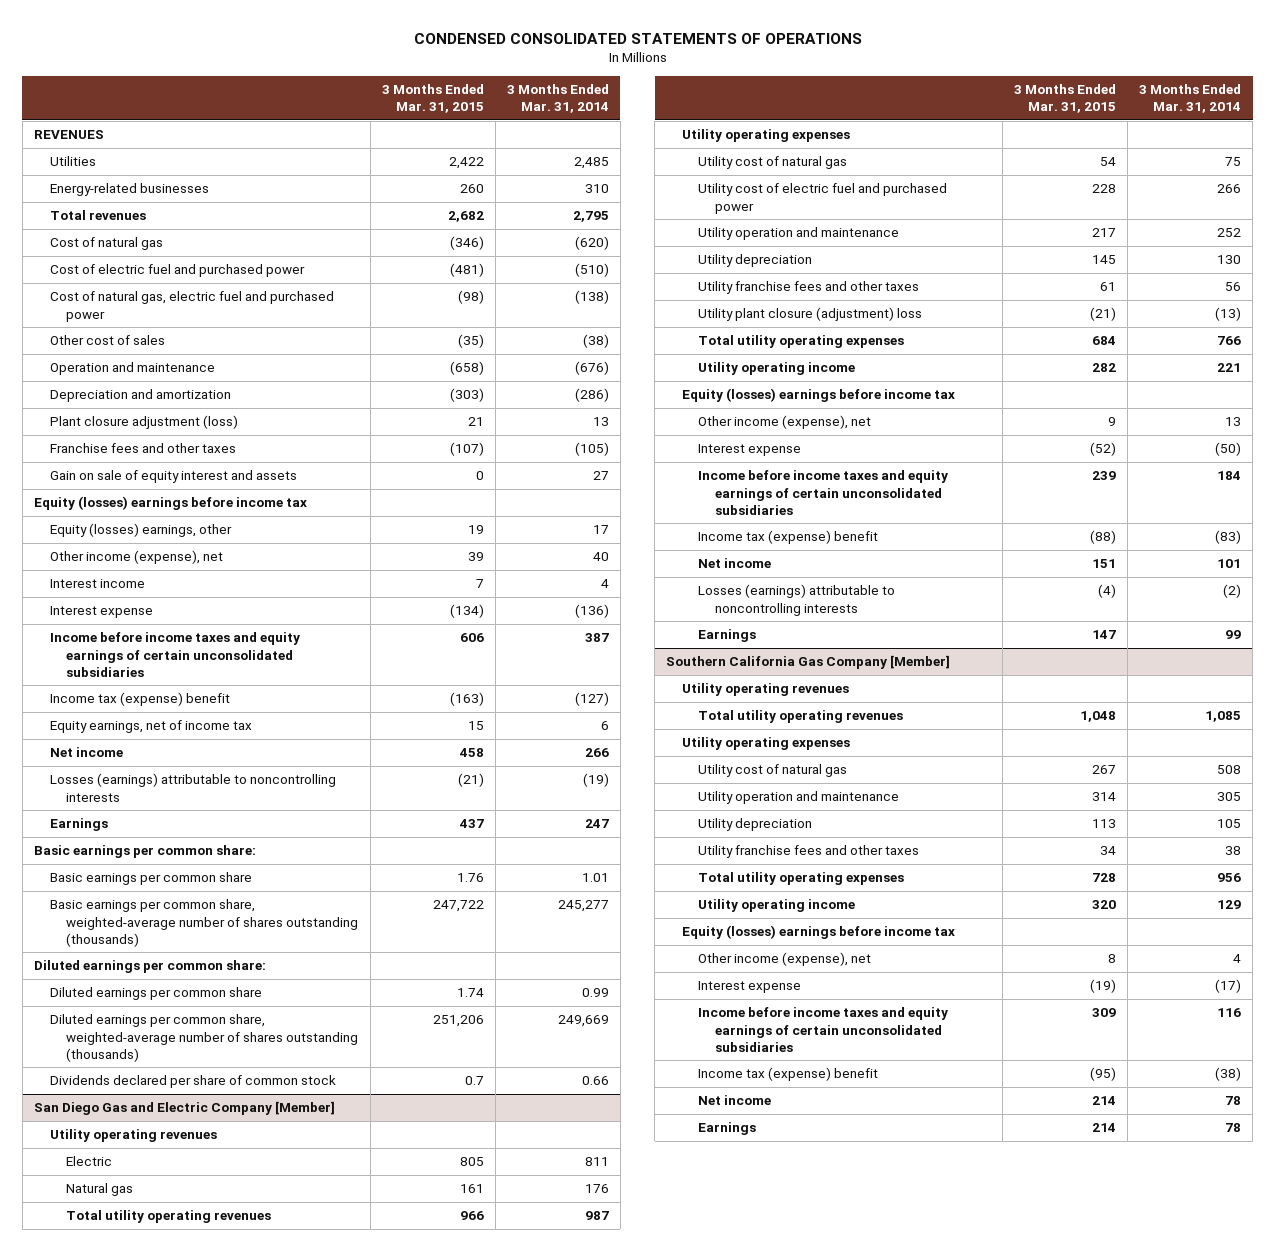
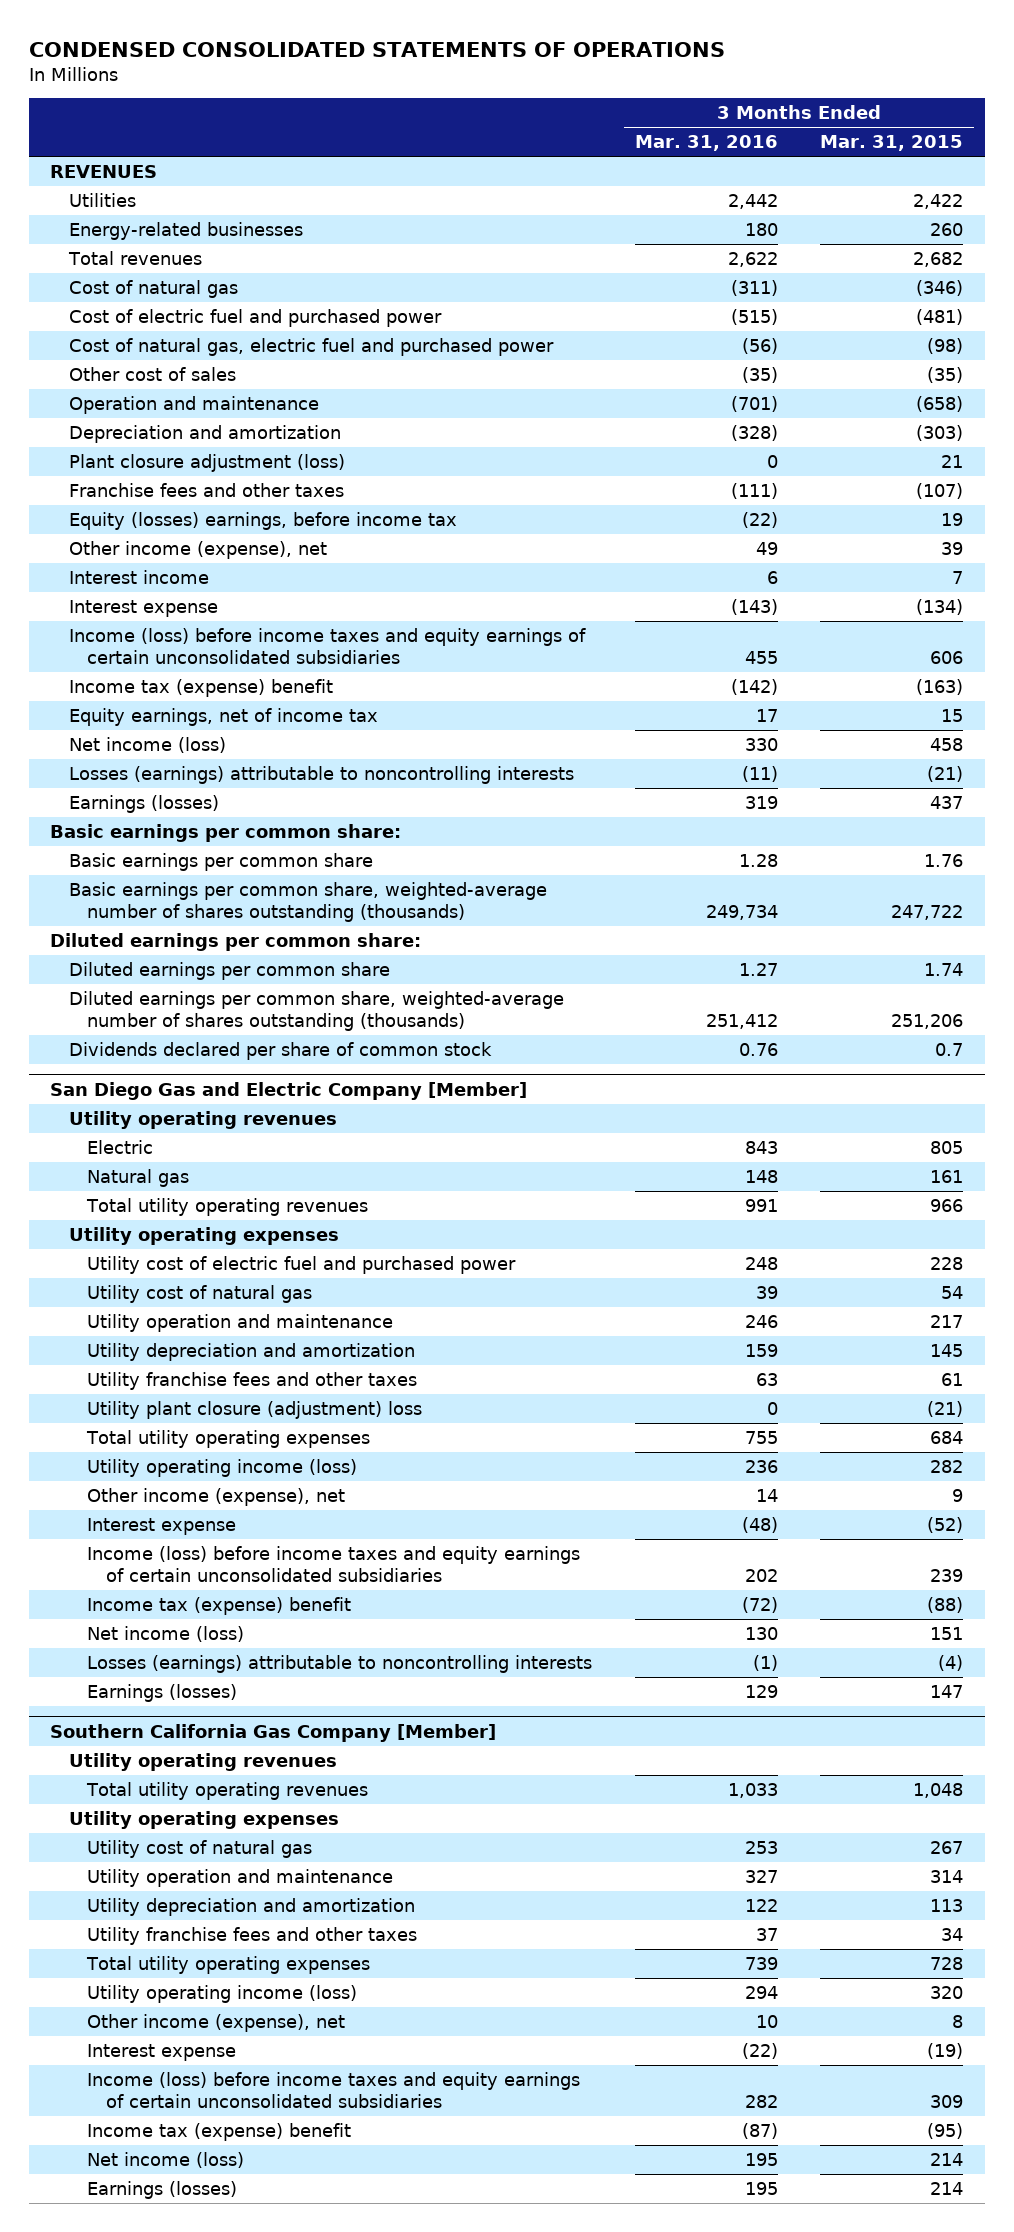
- | 3 Months Ended Mar. 31, 2015 | 3 Months Ended Mar. 31, 2014
+ | 3 Months Ended Mar. 31, 2016 | 3 Months Ended Mar. 31, 2015
- Gain on sale of equity interest and assets | 0 | 27
- Equity (losses) earnings before income tax
- Equity (losses) earnings, other | 19 | 17
+ Equity (losses) earnings, before income tax | (22) | 19
- Income before income taxes and equity earnings of certain unconsolidated subsidiaries | 606 | 387
+ Income (loss) before income taxes and equity earnings of certain unconsolidated subsidiaries | 455 | 606
- Net income | 458 | 266
+ Net income (loss) | 330 | 458
- Earnings | 437 | 247
+ Earnings (losses) | 319 | 437
@ San Diego Gas and Electric Company [Member]
moved down: Utility cost of natural gas | 39 | 54
- Utility depreciation | 145 | 130
+ Utility depreciation and amortization | 159 | 145
- Utility operating income | 282 | 221
- Equity (losses) earnings before income tax
+ Utility operating income (loss) | 236 | 282
- Income before income taxes and equity earnings of certain unconsolidated subsidiaries | 239 | 184
+ Income (loss) before income taxes and equity earnings of certain unconsolidated subsidiaries | 202 | 239
- Net income | 151 | 101
+ Net income (loss) | 130 | 151
- Earnings | 147 | 99
+ Earnings (losses) | 129 | 147
@ Southern California Gas Company [Member]
- Utility depreciation | 113 | 105
+ Utility depreciation and amortization | 122 | 113
- Utility operating income | 320 | 129
- Equity (losses) earnings before income tax
+ Utility operating income (loss) | 294 | 320
- Income before income taxes and equity earnings of certain unconsolidated subsidiaries | 309 | 116
+ Income (loss) before income taxes and equity earnings of certain unconsolidated subsidiaries | 282 | 309
- Net income | 214 | 78
- Earnings | 214 | 78
+ Net income (loss) | 195 | 214
+ Earnings (losses) | 195 | 214

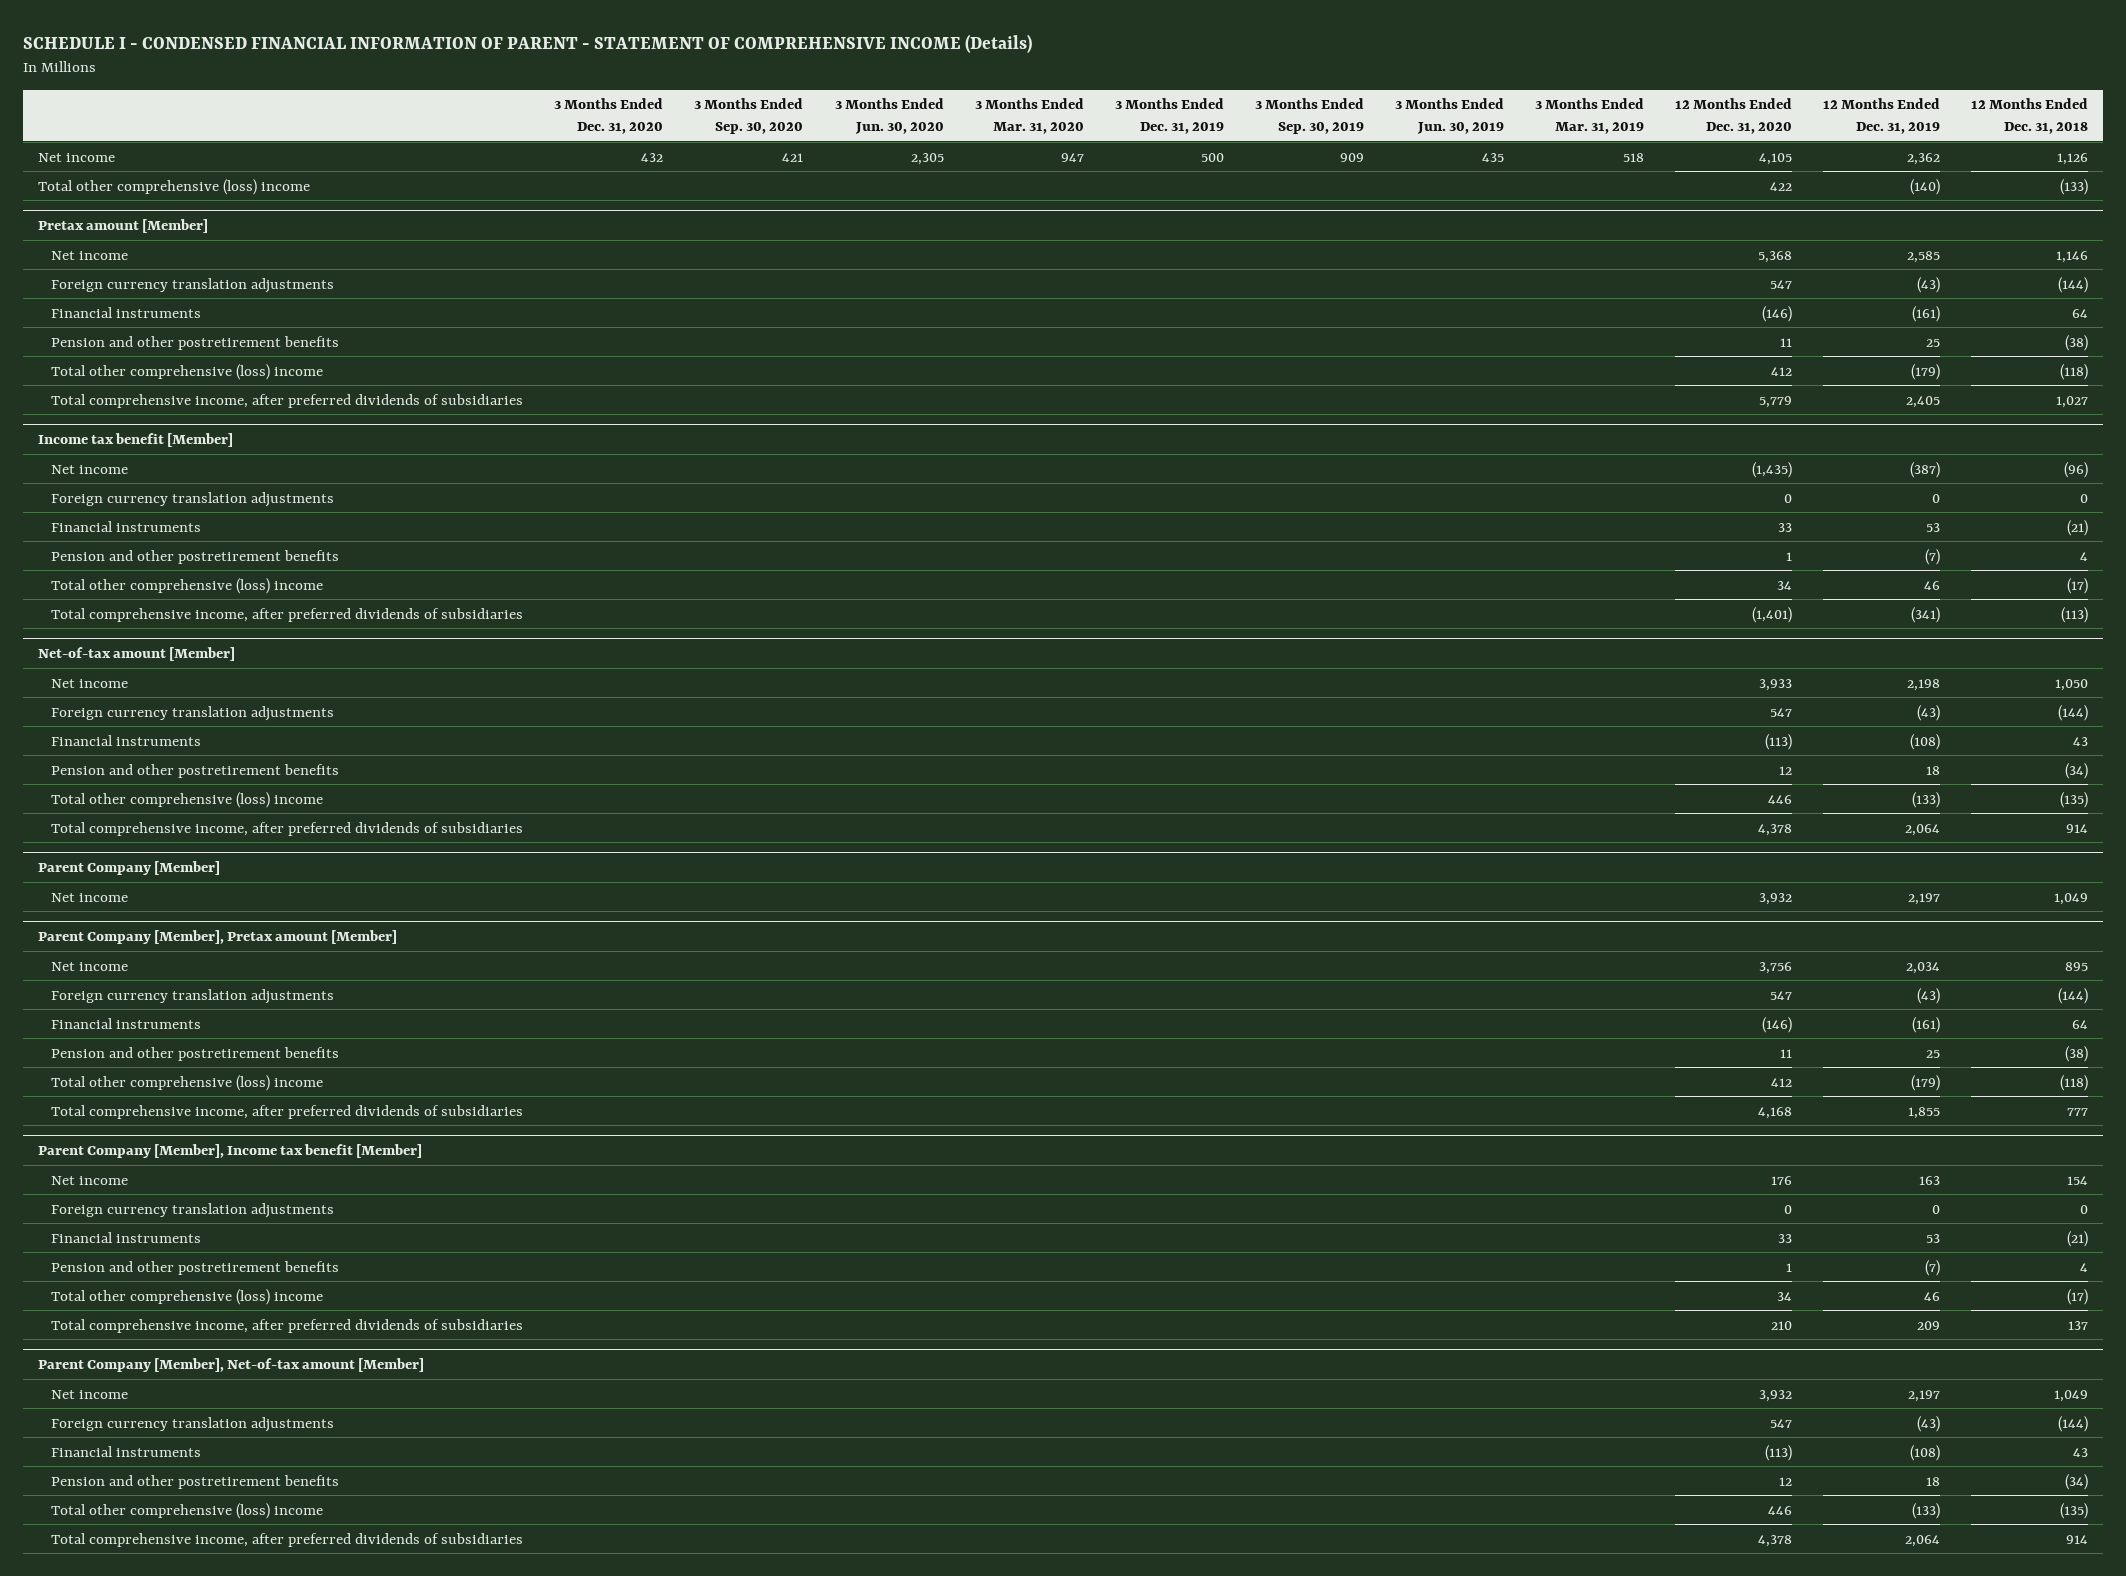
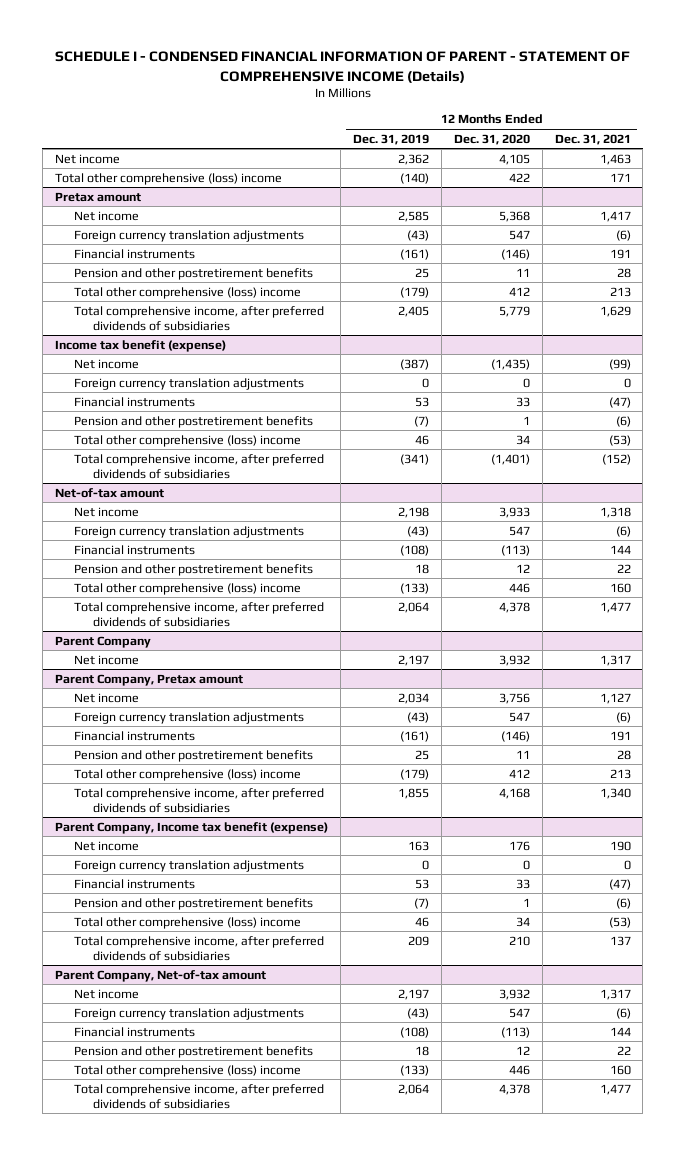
- | 3 Months Ended Dec. 31, 2020 | 3 Months Ended Sep. 30, 2020 | 3 Months Ended Jun. 30, 2020 | 3 Months Ended Mar. 31, 2020 | 3 Months Ended Dec. 31, 2019 | 3 Months Ended Sep. 30, 2019 | 3 Months Ended Jun. 30, 2019 | 3 Months Ended Mar. 31, 2019 | 12 Months Ended Dec. 31, 2020 | 12 Months Ended Dec. 31, 2019 | 12 Months Ended Dec. 31, 2018
+ | 12 Months Ended Dec. 31, 2019 | 12 Months Ended Dec. 31, 2020 | 12 Months Ended Dec. 31, 2021
- Pretax amount [Member]
+ Pretax amount
- Income tax benefit [Member]
+ Income tax benefit (expense)
- Net-of-tax amount [Member]
+ Net-of-tax amount
- Parent Company [Member]
+ Parent Company
- Parent Company [Member], Pretax amount [Member]
+ Parent Company, Pretax amount
- Parent Company [Member], Income tax benefit [Member]
+ Parent Company, Income tax benefit (expense)
- Parent Company [Member], Net-of-tax amount [Member]
+ Parent Company, Net-of-tax amount

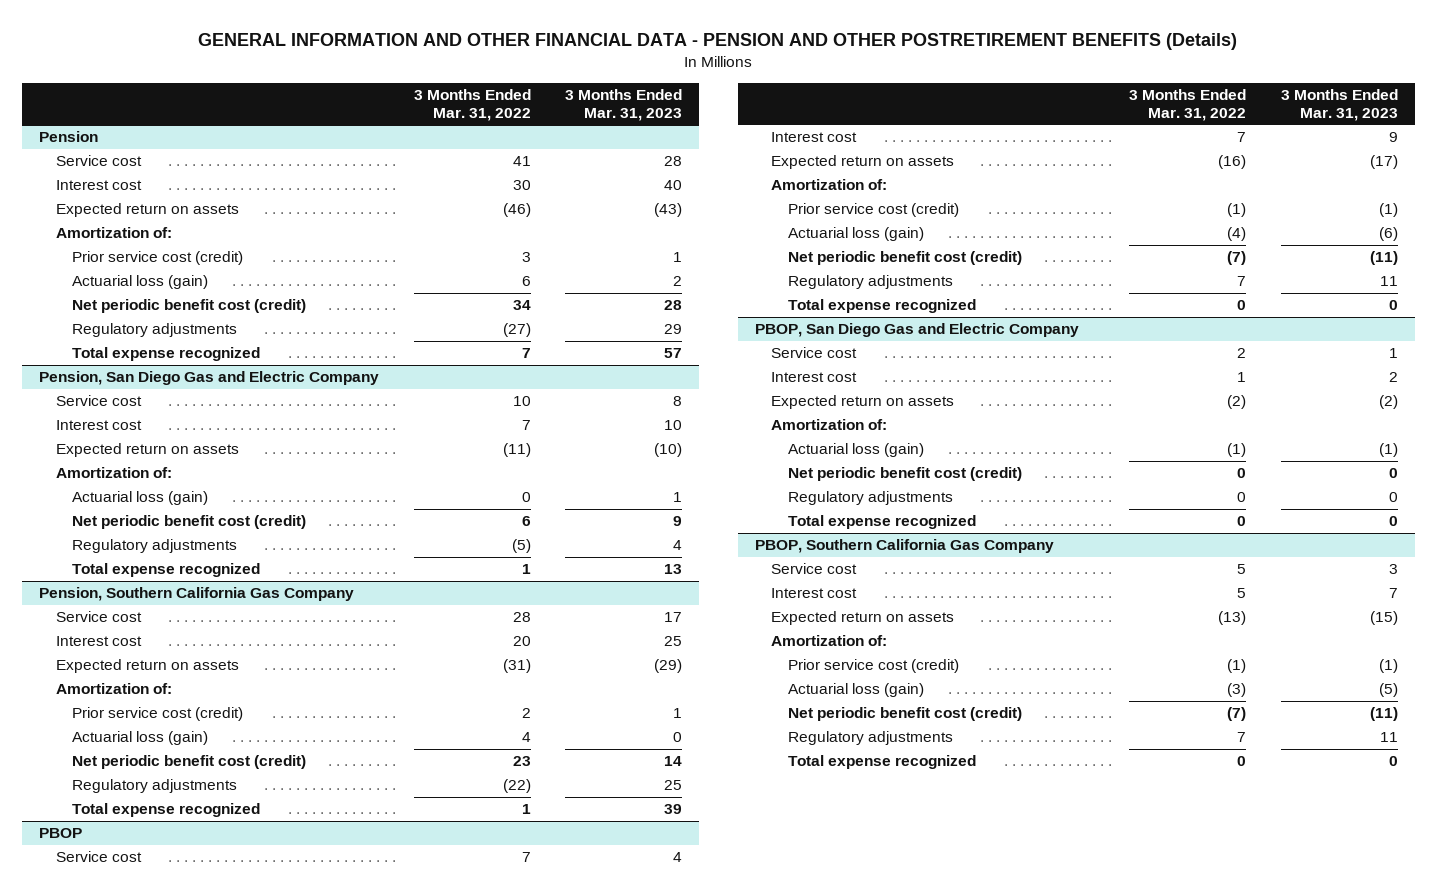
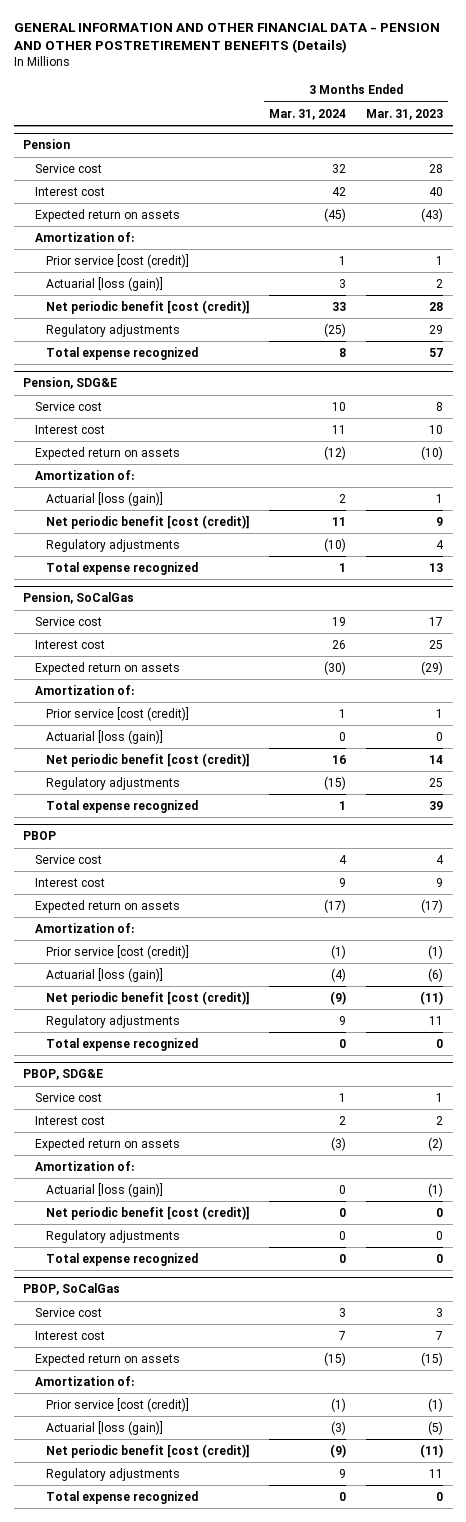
- | 3 Months Ended Mar. 31, 2022 | 3 Months Ended Mar. 31, 2023
+ | 3 Months Ended Mar. 31, 2024 | 3 Months Ended Mar. 31, 2023
@ Pension
- Prior service cost (credit) | 3 | 1
- Actuarial loss (gain) | 6 | 2
- Net periodic benefit cost (credit) | 34 | 28
+ Prior service [cost (credit)] | 1 | 1
+ Actuarial [loss (gain)] | 3 | 2
+ Net periodic benefit [cost (credit)] | 33 | 28
- Pension, San Diego Gas and Electric Company
+ Pension, SDG&E
- Actuarial loss (gain) | 0 | 1
- Net periodic benefit cost (credit) | 6 | 9
+ Actuarial [loss (gain)] | 2 | 1
+ Net periodic benefit [cost (credit)] | 11 | 9
- Pension, Southern California Gas Company
+ Pension, SoCalGas
- Prior service cost (credit) | 2 | 1
- Actuarial loss (gain) | 4 | 0
- Net periodic benefit cost (credit) | 23 | 14
+ Prior service [cost (credit)] | 1 | 1
+ Actuarial [loss (gain)] | 0 | 0
+ Net periodic benefit [cost (credit)] | 16 | 14
@ PBOP
- Prior service cost (credit) | (1) | (1)
- Actuarial loss (gain) | (4) | (6)
- Net periodic benefit cost (credit) | (7) | (11)
+ Prior service [cost (credit)] | (1) | (1)
+ Actuarial [loss (gain)] | (4) | (6)
+ Net periodic benefit [cost (credit)] | (9) | (11)
- PBOP, San Diego Gas and Electric Company
+ PBOP, SDG&E
- Actuarial loss (gain) | (1) | (1)
- Net periodic benefit cost (credit) | 0 | 0
+ Actuarial [loss (gain)] | 0 | (1)
+ Net periodic benefit [cost (credit)] | 0 | 0
- PBOP, Southern California Gas Company
+ PBOP, SoCalGas
- Prior service cost (credit) | (1) | (1)
- Actuarial loss (gain) | (3) | (5)
- Net periodic benefit cost (credit) | (7) | (11)
+ Prior service [cost (credit)] | (1) | (1)
+ Actuarial [loss (gain)] | (3) | (5)
+ Net periodic benefit [cost (credit)] | (9) | (11)

